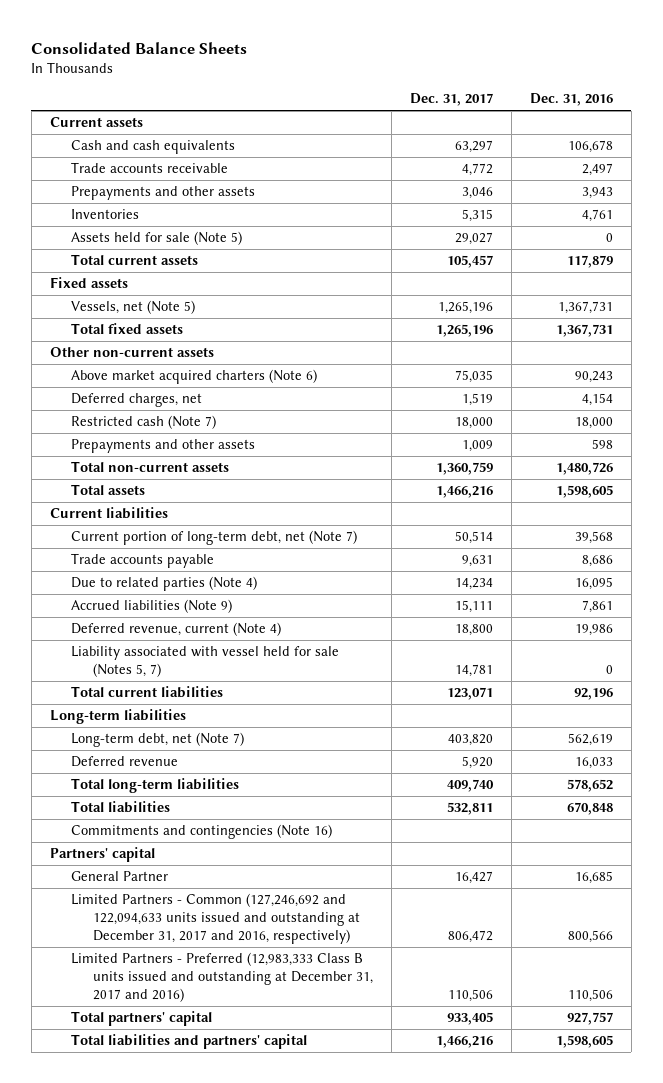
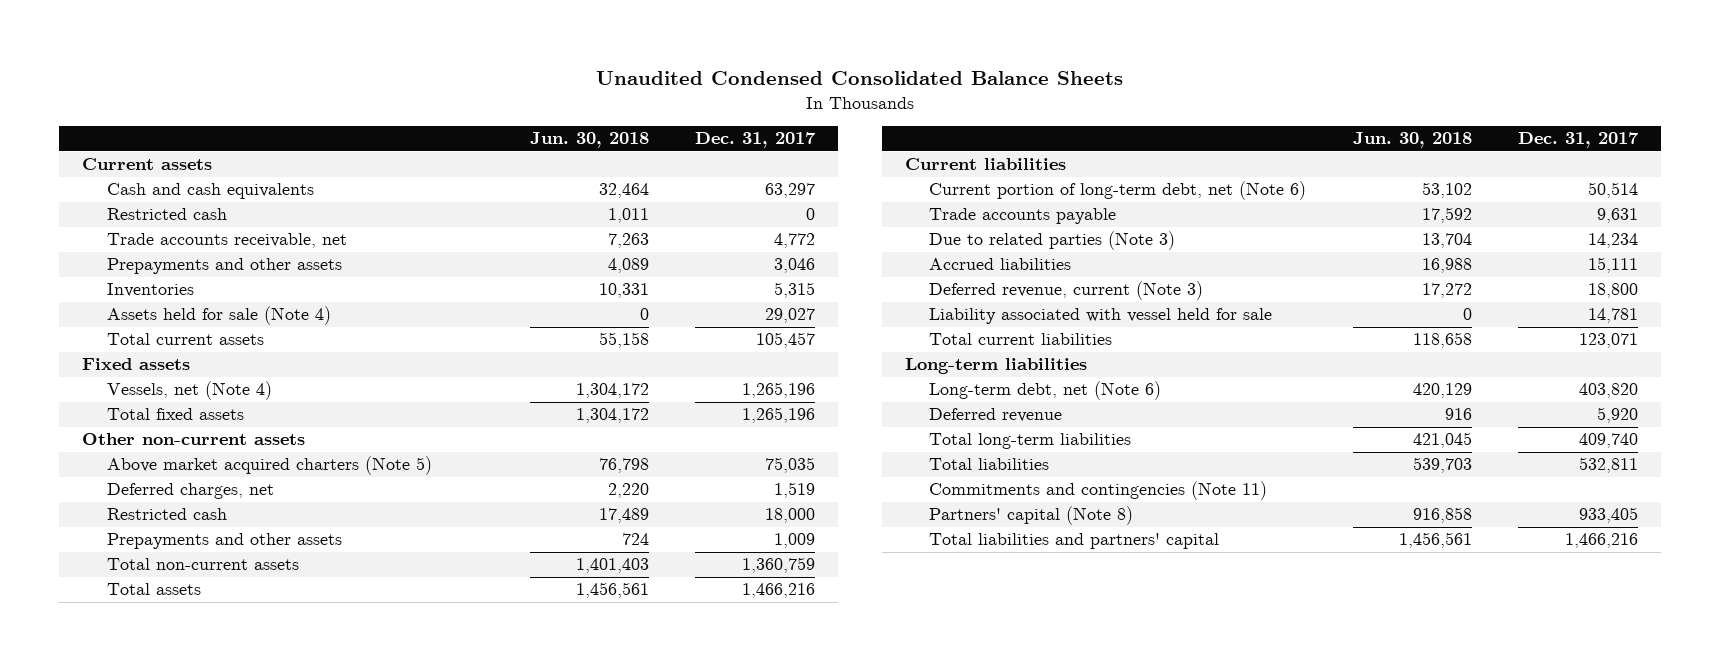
- Consolidated Balance Sheets
+ Unaudited Condensed Consolidated Balance Sheets
- | Dec. 31, 2017 | Dec. 31, 2016
+ | Jun. 30, 2018 | Dec. 31, 2017
- Trade accounts receivable | 4,772 | 2,497
+ Restricted cash | 1,011 | 0
+ Trade accounts receivable, net | 7,263 | 4,772
- Assets held for sale (Note 5) | 29,027 | 0
+ Assets held for sale (Note 4) | 0 | 29,027
- Vessels, net (Note 5) | 1,265,196 | 1,367,731
+ Vessels, net (Note 4) | 1,304,172 | 1,265,196
- Above market acquired charters (Note 6) | 75,035 | 90,243
+ Above market acquired charters (Note 5) | 76,798 | 75,035
- Restricted cash (Note 7) | 18,000 | 18,000
+ Restricted cash | 17,489 | 18,000
- Current portion of long-term debt, net (Note 7) | 50,514 | 39,568
+ Current portion of long-term debt, net (Note 6) | 53,102 | 50,514
- Due to related parties (Note 4) | 14,234 | 16,095
- Accrued liabilities (Note 9) | 15,111 | 7,861
- Deferred revenue, current (Note 4) | 18,800 | 19,986
- Liability associated with vessel held for sale (Notes 5, 7) | 14,781 | 0
+ Due to related parties (Note 3) | 13,704 | 14,234
+ Accrued liabilities | 16,988 | 15,111
+ Deferred revenue, current (Note 3) | 17,272 | 18,800
+ Liability associated with vessel held for sale | 0 | 14,781
- Long-term debt, net (Note 7) | 403,820 | 562,619
+ Long-term debt, net (Note 6) | 420,129 | 403,820
- Commitments and contingencies (Note 16)
- Partners' capital
- General Partner | 16,427 | 16,685
- Limited Partners - Common (127,246,692 and 122,094,633 units issued and outstanding at December 31, 2017 and 2016, respectively) | 806,472 | 800,566
- Limited Partners - Preferred (12,983,333 Class B units issued and outstanding at December 31, 2017 and 2016) | 110,506 | 110,506
- Total partners' capital | 933,405 | 927,757
+ Commitments and contingencies (Note 11)
+ Partners' capital (Note 8) | 916,858 | 933,405

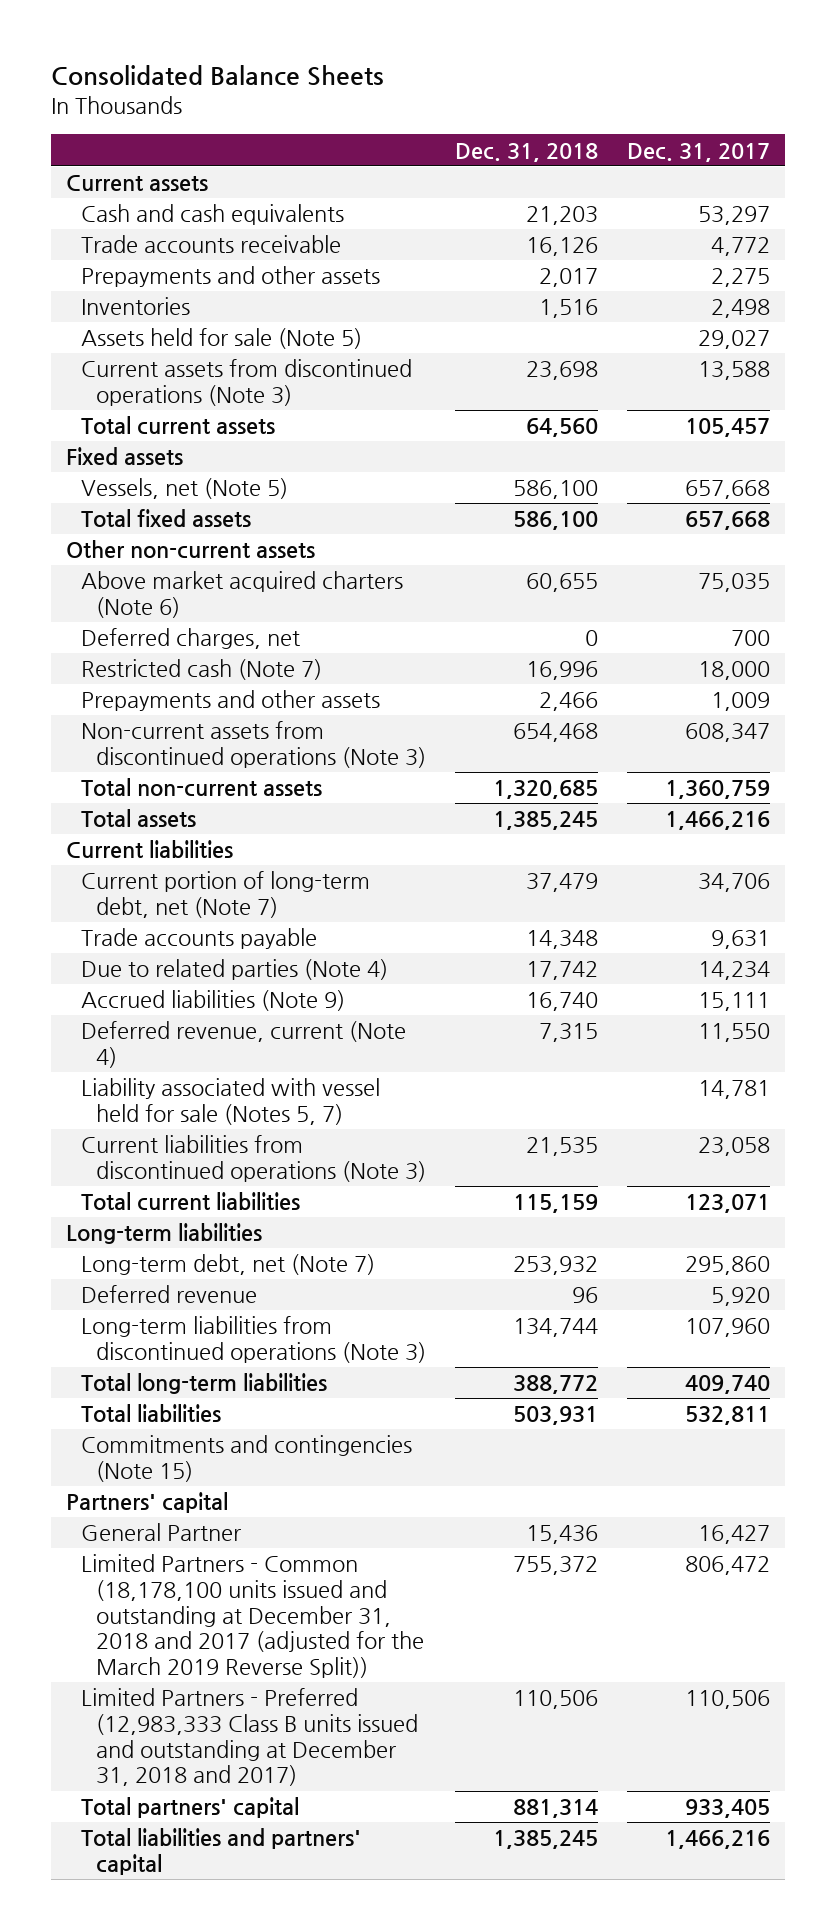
- Unaudited Condensed Consolidated Balance Sheets
+ Consolidated Balance Sheets
- | Jun. 30, 2018 | Dec. 31, 2017
+ | Dec. 31, 2018 | Dec. 31, 2017
- Cash and cash equivalents | 32,464 | 63,297
- Restricted cash | 1,011 | 0
- Trade accounts receivable, net | 7,263 | 4,772
- Prepayments and other assets | 4,089 | 3,046
- Inventories | 10,331 | 5,315
- Assets held for sale (Note 4) | 0 | 29,027
+ Cash and cash equivalents | 21,203 | 53,297
+ Trade accounts receivable | 16,126 | 4,772
+ Prepayments and other assets | 2,017 | 2,275
+ Inventories | 1,516 | 2,498
+ Assets held for sale (Note 5) | | 29,027
+ Current assets from discontinued operations (Note 3) | 23,698 | 13,588
- Vessels, net (Note 4) | 1,304,172 | 1,265,196
- Total fixed assets | 1,304,172 | 1,265,196
+ Vessels, net (Note 5) | 586,100 | 657,668
+ Total fixed assets | 586,100 | 657,668
- Above market acquired charters (Note 5) | 76,798 | 75,035
- Deferred charges, net | 2,220 | 1,519
- Restricted cash | 17,489 | 18,000
+ Above market acquired charters (Note 6) | 60,655 | 75,035
+ Deferred charges, net | 0 | 700
+ Restricted cash (Note 7) | 16,996 | 18,000
+ Non-current assets from discontinued operations (Note 3) | 654,468 | 608,347
- Current portion of long-term debt, net (Note 6) | 53,102 | 50,514
+ Current portion of long-term debt, net (Note 7) | 37,479 | 34,706
- Due to related parties (Note 3) | 13,704 | 14,234
- Accrued liabilities | 16,988 | 15,111
- Deferred revenue, current (Note 3) | 17,272 | 18,800
- Liability associated with vessel held for sale | 0 | 14,781
+ Due to related parties (Note 4) | 17,742 | 14,234
+ Accrued liabilities (Note 9) | 16,740 | 15,111
+ Deferred revenue, current (Note 4) | 7,315 | 11,550
+ Liability associated with vessel held for sale (Notes 5, 7) | | 14,781
+ Current liabilities from discontinued operations (Note 3) | 21,535 | 23,058
- Long-term debt, net (Note 6) | 420,129 | 403,820
+ Long-term debt, net (Note 7) | 253,932 | 295,860
+ Long-term liabilities from discontinued operations (Note 3) | 134,744 | 107,960
- Commitments and contingencies (Note 11)
- Partners' capital (Note 8) | 916,858 | 933,405
+ Commitments and contingencies (Note 15)
+ Partners' capital
+ General Partner | 15,436 | 16,427
+ Limited Partners - Common (18,178,100 units issued and outstanding at December 31, 2018 and 2017 (adjusted for the March 2019 Reverse Split)) | 755,372 | 806,472
+ Limited Partners - Preferred (12,983,333 Class B units issued and outstanding at December 31, 2018 and 2017) | 110,506 | 110,506
+ Total partners' capital | 881,314 | 933,405

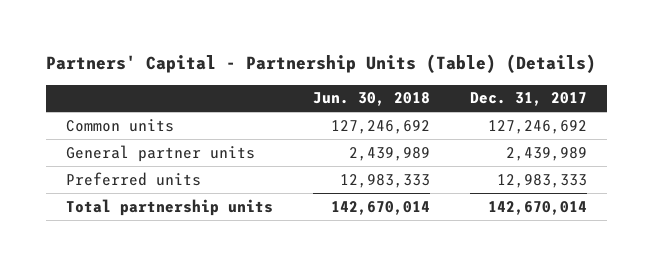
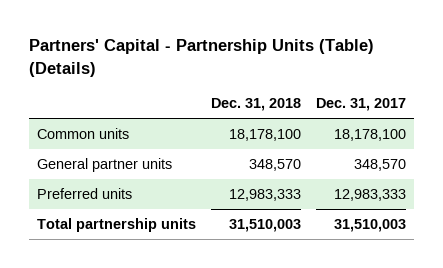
- | Jun. 30, 2018 | Dec. 31, 2017
+ | Dec. 31, 2018 | Dec. 31, 2017
- Common units | 127,246,692 | 127,246,692
- General partner units | 2,439,989 | 2,439,989
+ Common units | 18,178,100 | 18,178,100
+ General partner units | 348,570 | 348,570
- Total partnership units | 142,670,014 | 142,670,014
+ Total partnership units | 31,510,003 | 31,510,003

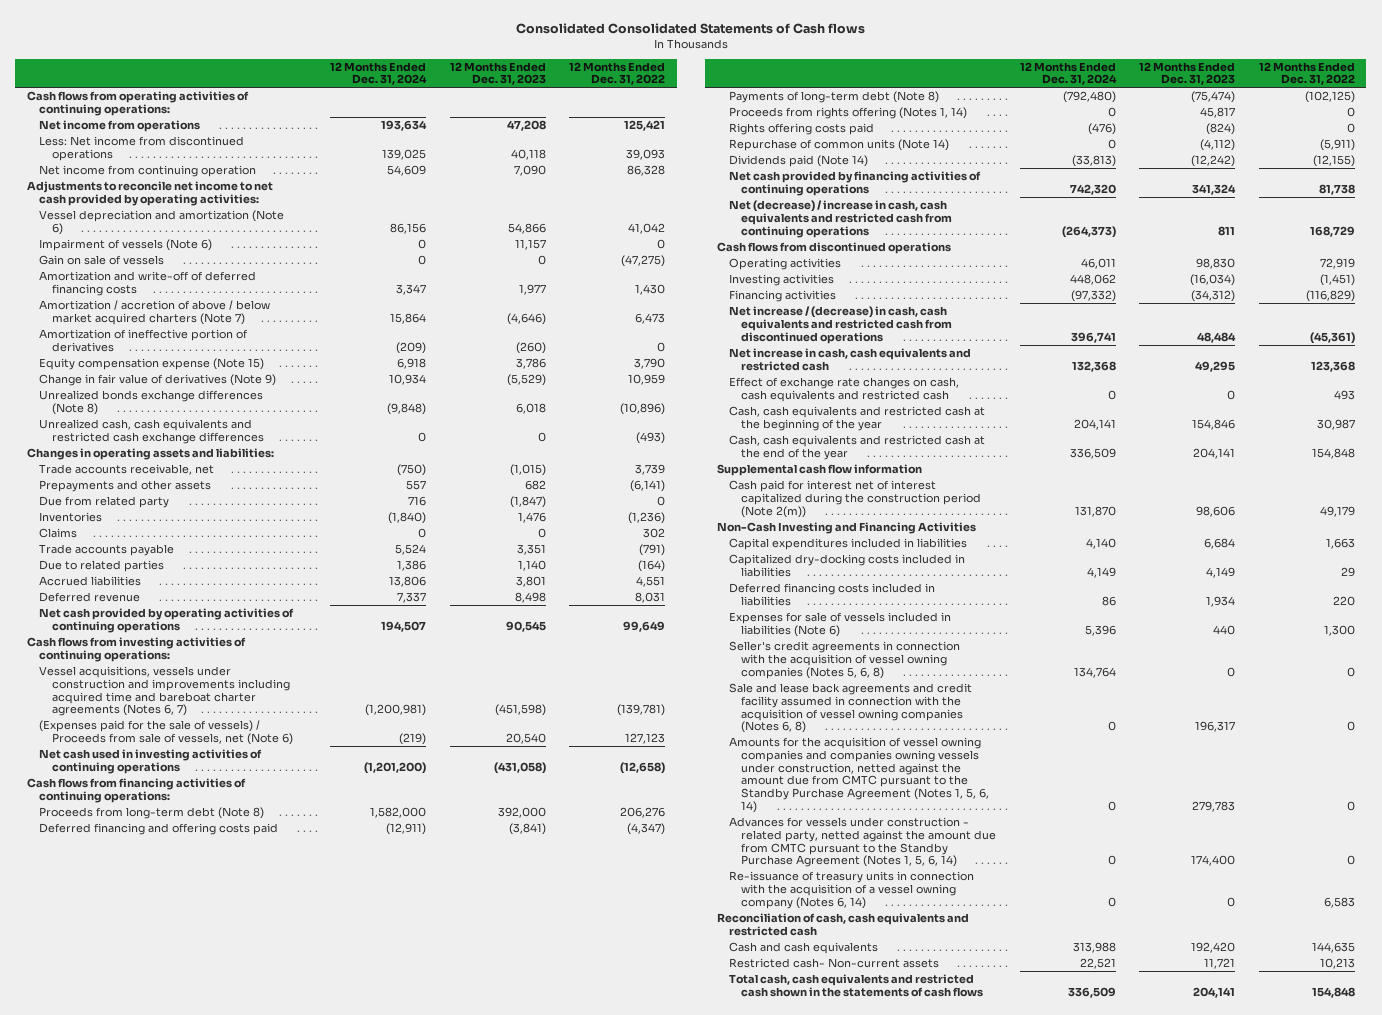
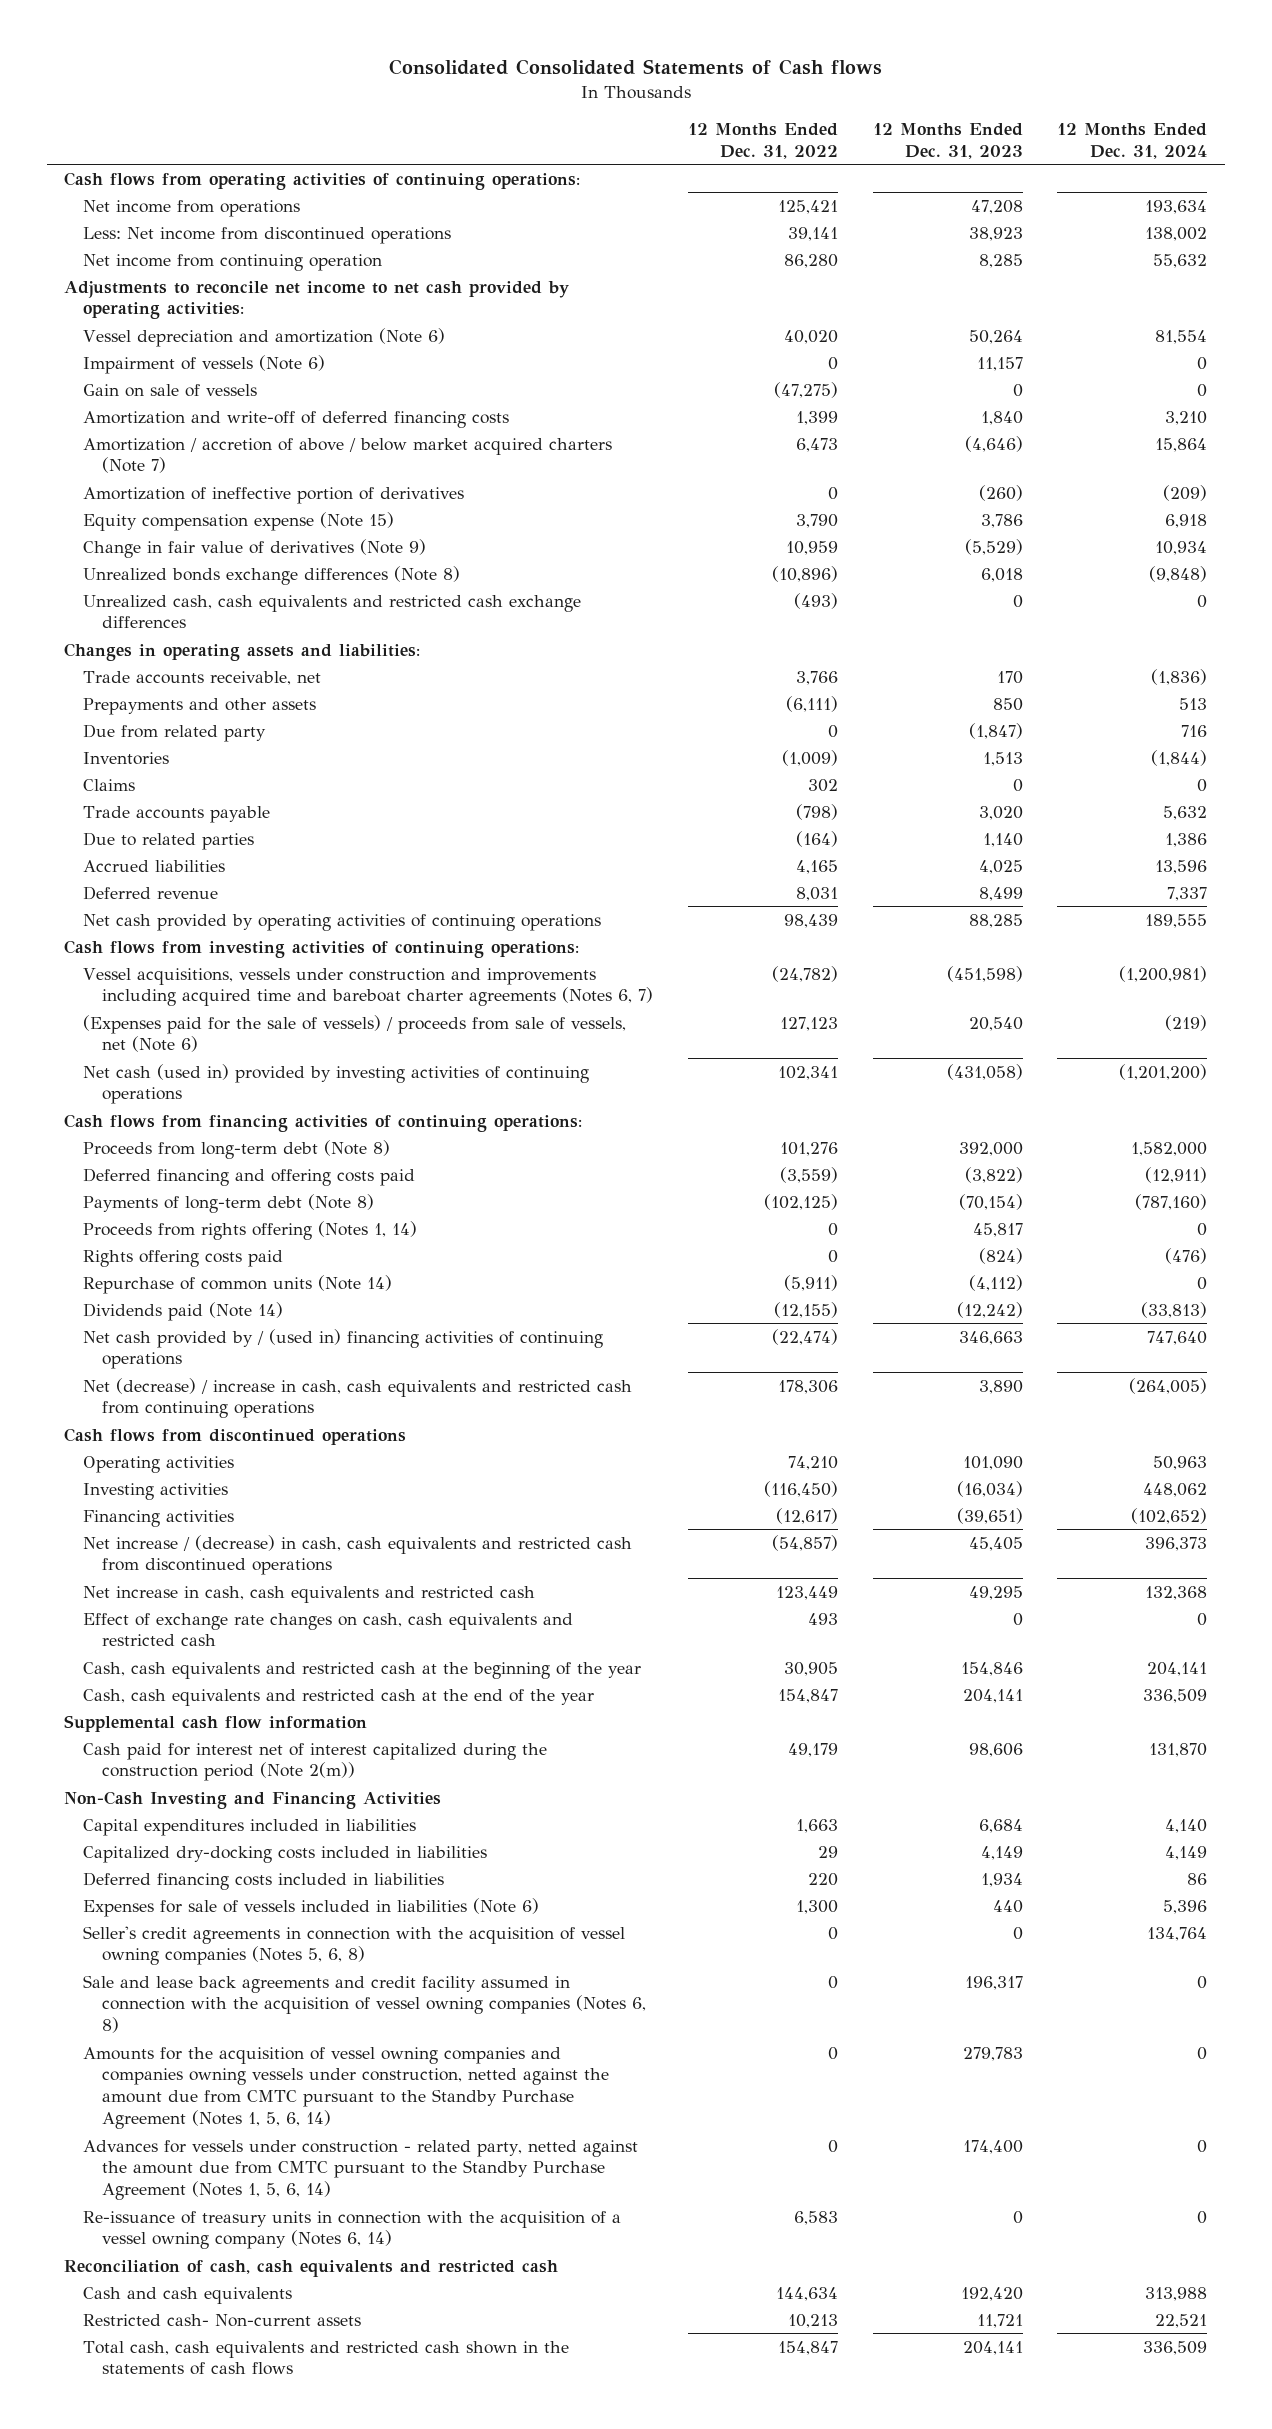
- | 12 Months Ended Dec. 31, 2024 | 12 Months Ended Dec. 31, 2023 | 12 Months Ended Dec. 31, 2022
+ | 12 Months Ended Dec. 31, 2022 | 12 Months Ended Dec. 31, 2023 | 12 Months Ended Dec. 31, 2024
- Less: Net income from discontinued operations | 139,025 | 40,118 | 39,093
- Net income from continuing operation | 54,609 | 7,090 | 86,328
+ Less: Net income from discontinued operations | 39,141 | 38,923 | 138,002
+ Net income from continuing operation | 86,280 | 8,285 | 55,632
- Vessel depreciation and amortization (Note 6) | 86,156 | 54,866 | 41,042
+ Vessel depreciation and amortization (Note 6) | 40,020 | 50,264 | 81,554
- Amortization and write-off of deferred financing costs | 3,347 | 1,977 | 1,430
+ Amortization and write-off of deferred financing costs | 1,399 | 1,840 | 3,210
- Trade accounts receivable, net | (750) | (1,015) | 3,739
- Prepayments and other assets | 557 | 682 | (6,141)
+ Trade accounts receivable, net | 3,766 | 170 | (1,836)
+ Prepayments and other assets | (6,111) | 850 | 513
- Inventories | (1,840) | 1,476 | (1,236)
+ Inventories | (1,009) | 1,513 | (1,844)
- Trade accounts payable | 5,524 | 3,351 | (791)
+ Trade accounts payable | (798) | 3,020 | 5,632
- Accrued liabilities | 13,806 | 3,801 | 4,551
- Deferred revenue | 7,337 | 8,498 | 8,031
- Net cash provided by operating activities of continuing operations | 194,507 | 90,545 | 99,649
+ Accrued liabilities | 4,165 | 4,025 | 13,596
+ Deferred revenue | 8,031 | 8,499 | 7,337
+ Net cash provided by operating activities of continuing operations | 98,439 | 88,285 | 189,555
- Vessel acquisitions, vessels under construction and improvements including acquired time and bareboat charter agreements (Notes 6, 7) | (1,200,981) | (451,598) | (139,781)
- (Expenses paid for the sale of vessels) / Proceeds from sale of vessels, net (Note 6) | (219) | 20,540 | 127,123
- Net cash used in investing activities of continuing operations | (1,201,200) | (431,058) | (12,658)
+ Vessel acquisitions, vessels under construction and improvements including acquired time and bareboat charter agreements (Notes 6, 7) | (24,782) | (451,598) | (1,200,981)
+ (Expenses paid for the sale of vessels) / proceeds from sale of vessels, net (Note 6) | 127,123 | 20,540 | (219)
+ Net cash (used in) provided by investing activities of continuing operations | 102,341 | (431,058) | (1,201,200)
- Proceeds from long-term debt (Note 8) | 1,582,000 | 392,000 | 206,276
- Deferred financing and offering costs paid | (12,911) | (3,841) | (4,347)
- Payments of long-term debt (Note 8) | (792,480) | (75,474) | (102,125)
+ Proceeds from long-term debt (Note 8) | 101,276 | 392,000 | 1,582,000
+ Deferred financing and offering costs paid | (3,559) | (3,822) | (12,911)
+ Payments of long-term debt (Note 8) | (102,125) | (70,154) | (787,160)
- Net cash provided by financing activities of continuing operations | 742,320 | 341,324 | 81,738
- Net (decrease) / increase in cash, cash equivalents and restricted cash from continuing operations | (264,373) | 811 | 168,729
+ Net cash provided by / (used in) financing activities of continuing operations | (22,474) | 346,663 | 747,640
+ Net (decrease) / increase in cash, cash equivalents and restricted cash from continuing operations | 178,306 | 3,890 | (264,005)
- Operating activities | 46,011 | 98,830 | 72,919
- Investing activities | 448,062 | (16,034) | (1,451)
- Financing activities | (97,332) | (34,312) | (116,829)
- Net increase / (decrease) in cash, cash equivalents and restricted cash from discontinued operations | 396,741 | 48,484 | (45,361)
- Net increase in cash, cash equivalents and restricted cash | 132,368 | 49,295 | 123,368
+ Operating activities | 74,210 | 101,090 | 50,963
+ Investing activities | (116,450) | (16,034) | 448,062
+ Financing activities | (12,617) | (39,651) | (102,652)
+ Net increase / (decrease) in cash, cash equivalents and restricted cash from discontinued operations | (54,857) | 45,405 | 396,373
+ Net increase in cash, cash equivalents and restricted cash | 123,449 | 49,295 | 132,368
- Cash, cash equivalents and restricted cash at the beginning of the year | 204,141 | 154,846 | 30,987
- Cash, cash equivalents and restricted cash at the end of the year | 336,509 | 204,141 | 154,848
+ Cash, cash equivalents and restricted cash at the beginning of the year | 30,905 | 154,846 | 204,141
+ Cash, cash equivalents and restricted cash at the end of the year | 154,847 | 204,141 | 336,509
- Cash and cash equivalents | 313,988 | 192,420 | 144,635
+ Cash and cash equivalents | 144,634 | 192,420 | 313,988
- Total cash, cash equivalents and restricted cash shown in the statements of cash flows | 336,509 | 204,141 | 154,848
+ Total cash, cash equivalents and restricted cash shown in the statements of cash flows | 154,847 | 204,141 | 336,509

